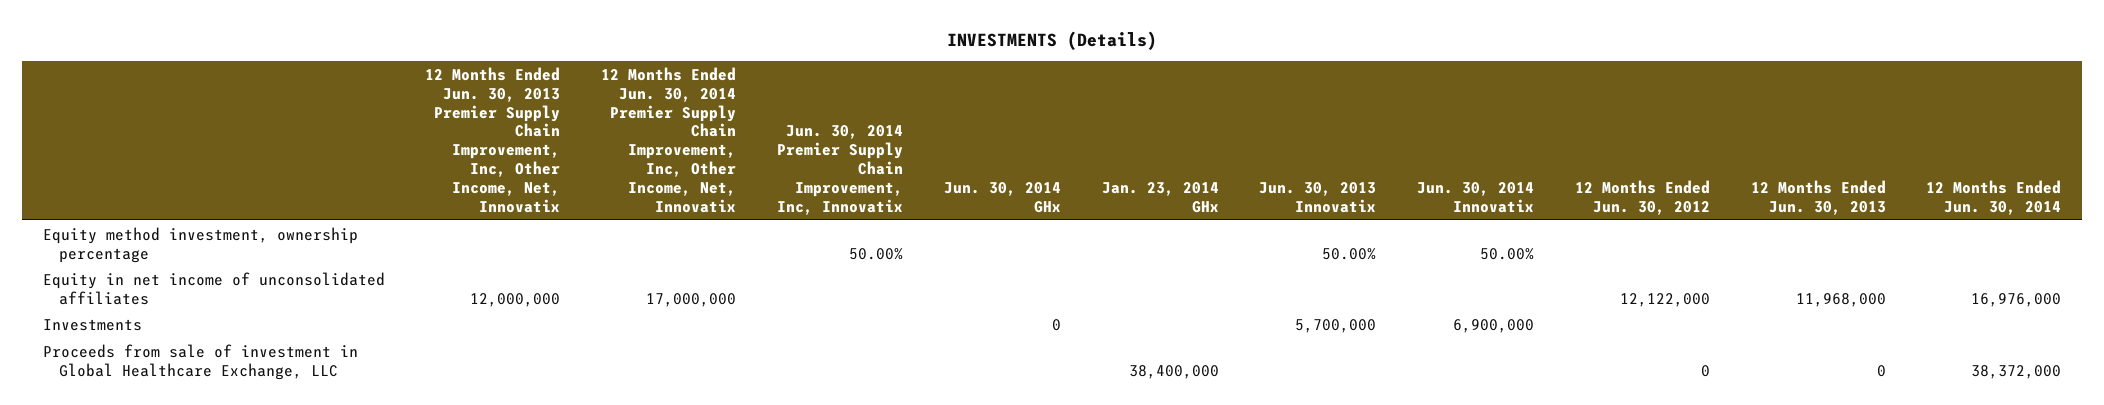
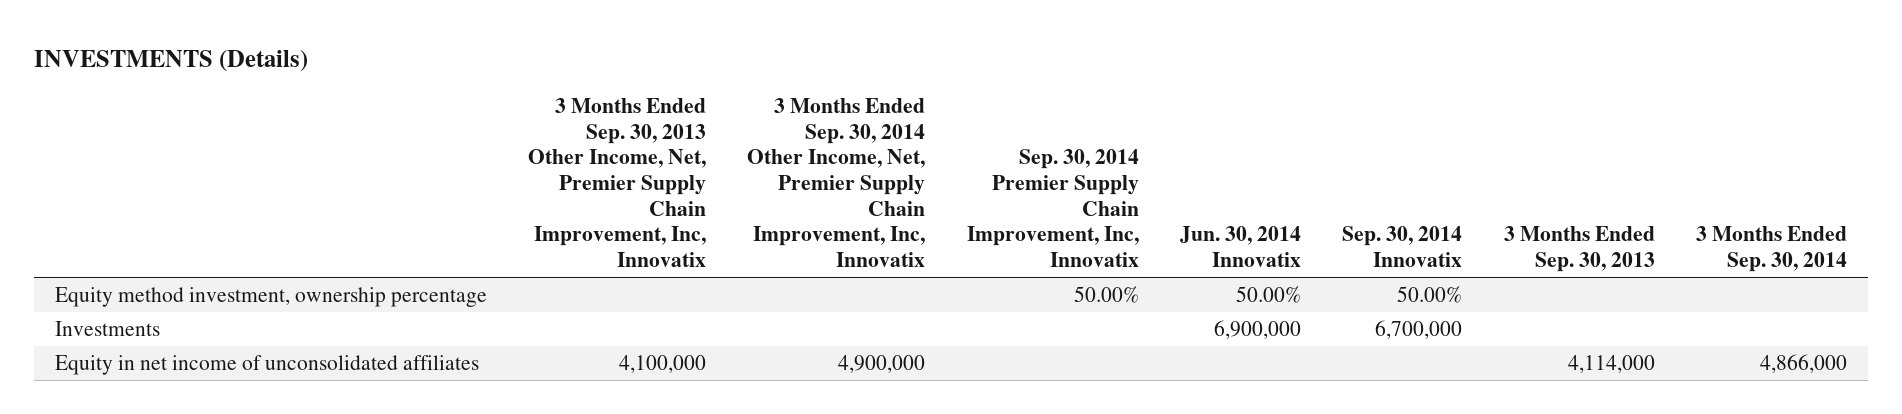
- | 12 Months Ended Jun. 30, 2013 Premier Supply Chain Improvement, Inc, Other Income, Net, Innovatix | 12 Months Ended Jun. 30, 2014 Premier Supply Chain Improvement, Inc, Other Income, Net, Innovatix | Jun. 30, 2014 Premier Supply Chain Improvement, Inc, Innovatix | Jun. 30, 2014 GHx | Jan. 23, 2014 GHx | Jun. 30, 2013 Innovatix | Jun. 30, 2014 Innovatix | 12 Months Ended Jun. 30, 2012 | 12 Months Ended Jun. 30, 2013 | 12 Months Ended Jun. 30, 2014
+ | 3 Months Ended Sep. 30, 2013 Other Income, Net, Premier Supply Chain Improvement, Inc, Innovatix | 3 Months Ended Sep. 30, 2014 Other Income, Net, Premier Supply Chain Improvement, Inc, Innovatix | Sep. 30, 2014 Premier Supply Chain Improvement, Inc, Innovatix | Jun. 30, 2014 Innovatix | Sep. 30, 2014 Innovatix | 3 Months Ended Sep. 30, 2013 | 3 Months Ended Sep. 30, 2014
- Proceeds from sale of investment in Global Healthcare Exchange, LLC | | | | | 38,400,000 | | | 0 | 0 | 38,372,000
moved down: Equity in net income of unconsolidated affiliates | 4,100,000 | 4,900,000 | | | | 4,114,000 | 4,866,000

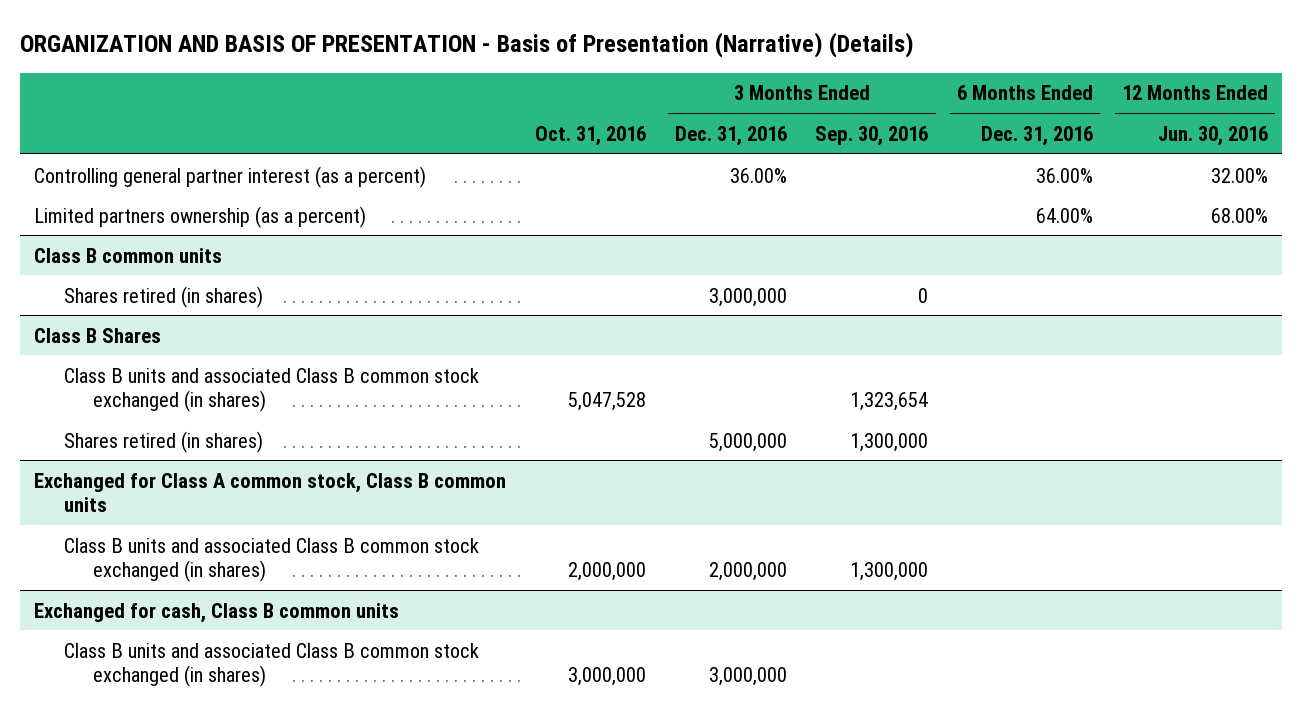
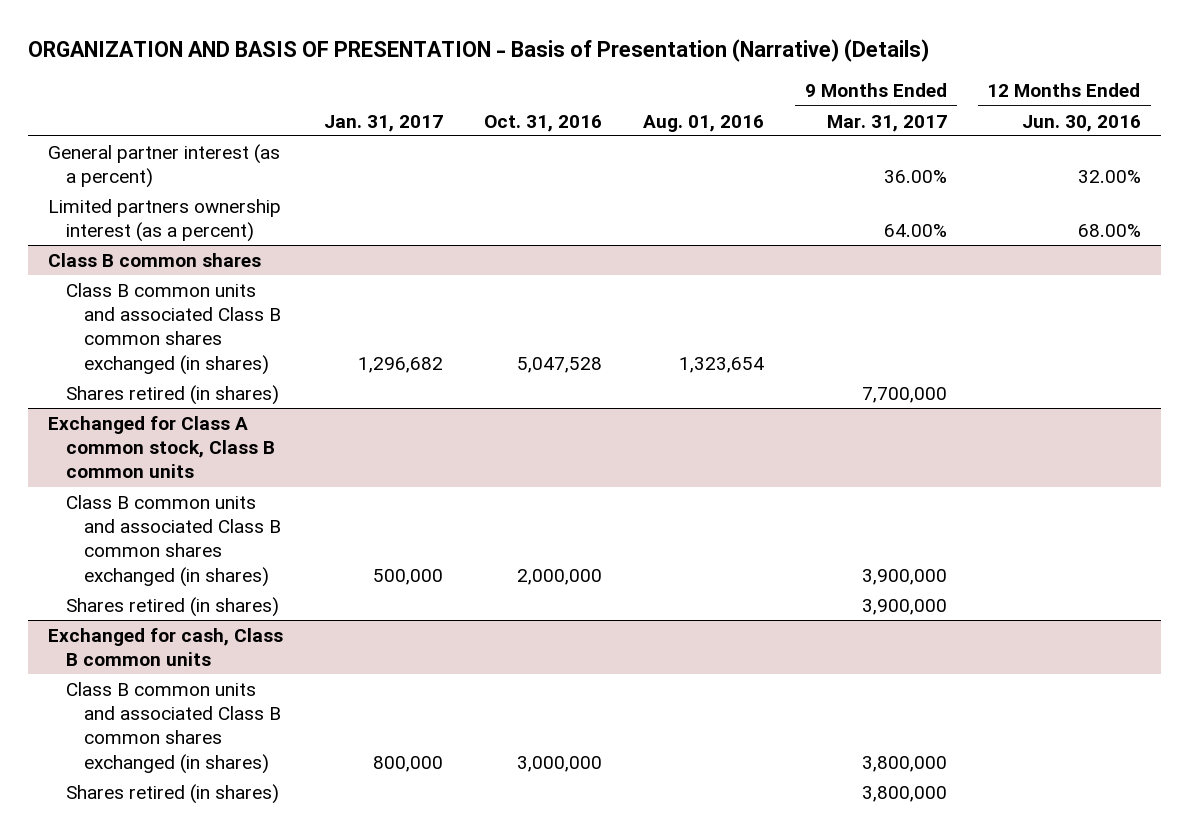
- | Oct. 31, 2016 | 3 Months Ended Dec. 31, 2016 | 3 Months Ended Sep. 30, 2016 | 6 Months Ended Dec. 31, 2016 | 12 Months Ended Jun. 30, 2016
+ | Jan. 31, 2017 | Oct. 31, 2016 | Aug. 01, 2016 | 9 Months Ended Mar. 31, 2017 | 12 Months Ended Jun. 30, 2016
- Controlling general partner interest (as a percent) | | 36.00% | | 36.00% | 32.00%
- Limited partners ownership (as a percent) | | | | 64.00% | 68.00%
- Class B common units
- Shares retired (in shares) | | 3,000,000 | 0 | |
- Class B Shares
- Class B units and associated Class B common stock exchanged (in shares) | 5,047,528 | | 1,323,654 | |
+ General partner interest (as a percent) | | | | 36.00% | 32.00%
+ Limited partners ownership interest (as a percent) | | | | 64.00% | 68.00%
+ Class B common shares
+ Class B common units and associated Class B common shares exchanged (in shares) | 1,296,682 | 5,047,528 | 1,323,654 | |
@ Exchanged for Class A common stock, Class B common units
- Class B units and associated Class B common stock exchanged (in shares) | 2,000,000 | 2,000,000 | 1,300,000 | |
+ Class B common units and associated Class B common shares exchanged (in shares) | 500,000 | 2,000,000 | | 3,900,000 |
+ Shares retired (in shares) | | | | 3,900,000 |
@ Exchanged for cash, Class B common units
- Class B units and associated Class B common stock exchanged (in shares) | 3,000,000 | 3,000,000 | | |
+ Class B common units and associated Class B common shares exchanged (in shares) | 800,000 | 3,000,000 | | 3,800,000 |
+ Shares retired (in shares) | | | | 3,800,000 |

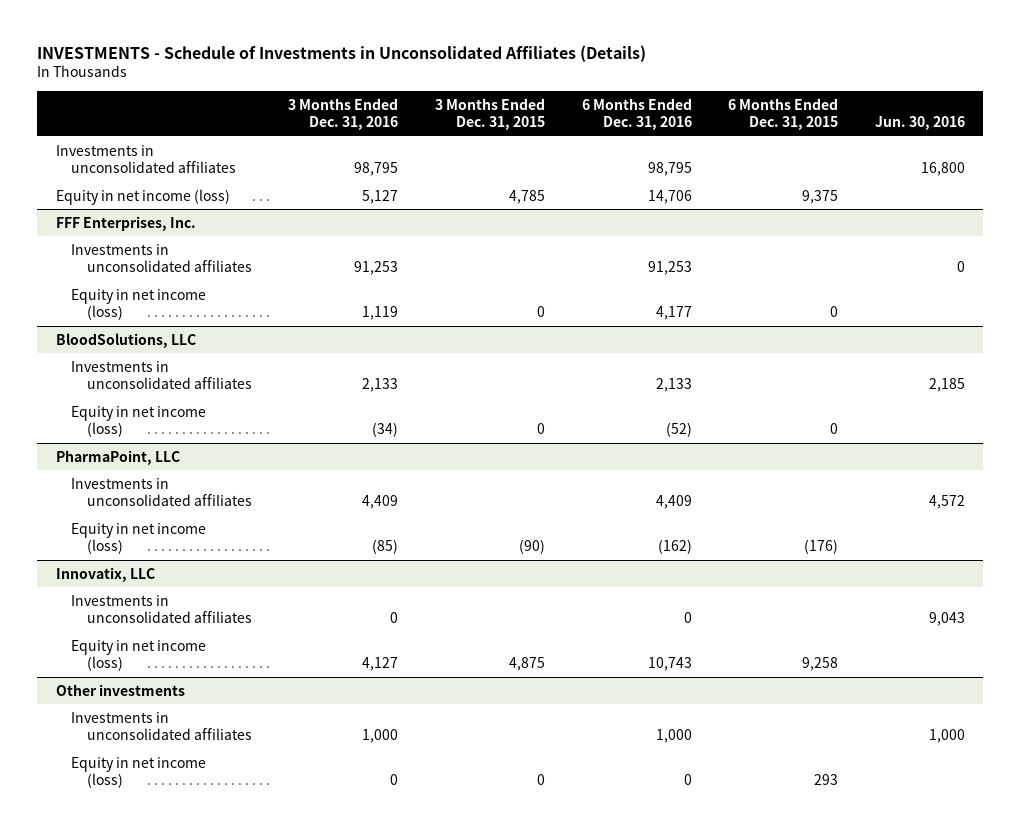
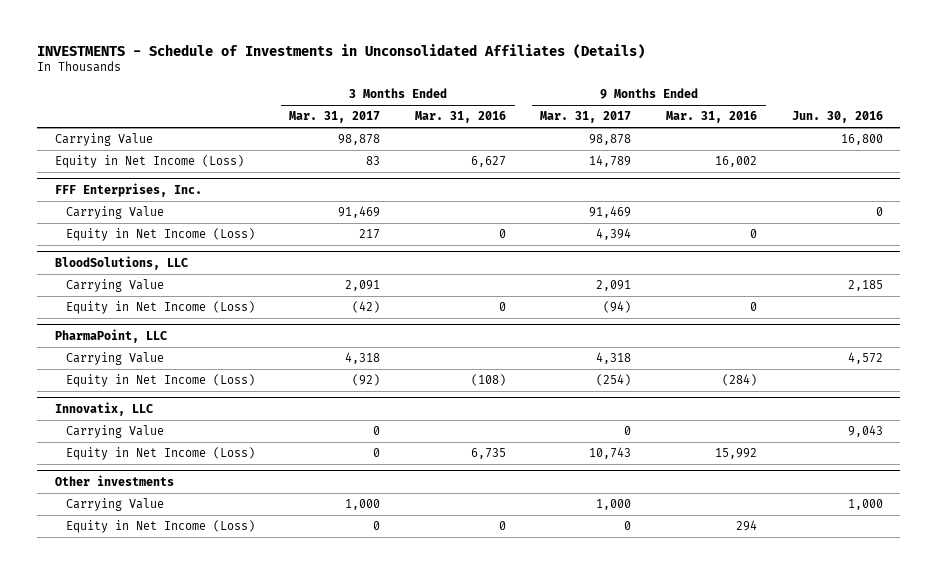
- | 3 Months Ended Dec. 31, 2016 | 3 Months Ended Dec. 31, 2015 | 6 Months Ended Dec. 31, 2016 | 6 Months Ended Dec. 31, 2015 | Jun. 30, 2016
+ | 3 Months Ended Mar. 31, 2017 | 3 Months Ended Mar. 31, 2016 | 9 Months Ended Mar. 31, 2017 | 9 Months Ended Mar. 31, 2016 | Jun. 30, 2016
- Investments in unconsolidated affiliates | 98,795 | | 98,795 | | 16,800
- Equity in net income (loss) | 5,127 | 4,785 | 14,706 | 9,375 |
+ Carrying Value | 98,878 | | 98,878 | | 16,800
+ Equity in Net Income (Loss) | 83 | 6,627 | 14,789 | 16,002 |
@ FFF Enterprises, Inc.
- Investments in unconsolidated affiliates | 91,253 | | 91,253 | | 0
- Equity in net income (loss) | 1,119 | 0 | 4,177 | 0 |
+ Carrying Value | 91,469 | | 91,469 | | 0
+ Equity in Net Income (Loss) | 217 | 0 | 4,394 | 0 |
@ BloodSolutions, LLC
- Investments in unconsolidated affiliates | 2,133 | | 2,133 | | 2,185
- Equity in net income (loss) | (34) | 0 | (52) | 0 |
+ Carrying Value | 2,091 | | 2,091 | | 2,185
+ Equity in Net Income (Loss) | (42) | 0 | (94) | 0 |
@ PharmaPoint, LLC
- Investments in unconsolidated affiliates | 4,409 | | 4,409 | | 4,572
- Equity in net income (loss) | (85) | (90) | (162) | (176) |
+ Carrying Value | 4,318 | | 4,318 | | 4,572
+ Equity in Net Income (Loss) | (92) | (108) | (254) | (284) |
@ Innovatix, LLC
- Investments in unconsolidated affiliates | 0 | | 0 | | 9,043
- Equity in net income (loss) | 4,127 | 4,875 | 10,743 | 9,258 |
+ Carrying Value | 0 | | 0 | | 9,043
+ Equity in Net Income (Loss) | 0 | 6,735 | 10,743 | 15,992 |
@ Other investments
- Investments in unconsolidated affiliates | 1,000 | | 1,000 | | 1,000
- Equity in net income (loss) | 0 | 0 | 0 | 293 |
+ Carrying Value | 1,000 | | 1,000 | | 1,000
+ Equity in Net Income (Loss) | 0 | 0 | 0 | 294 |

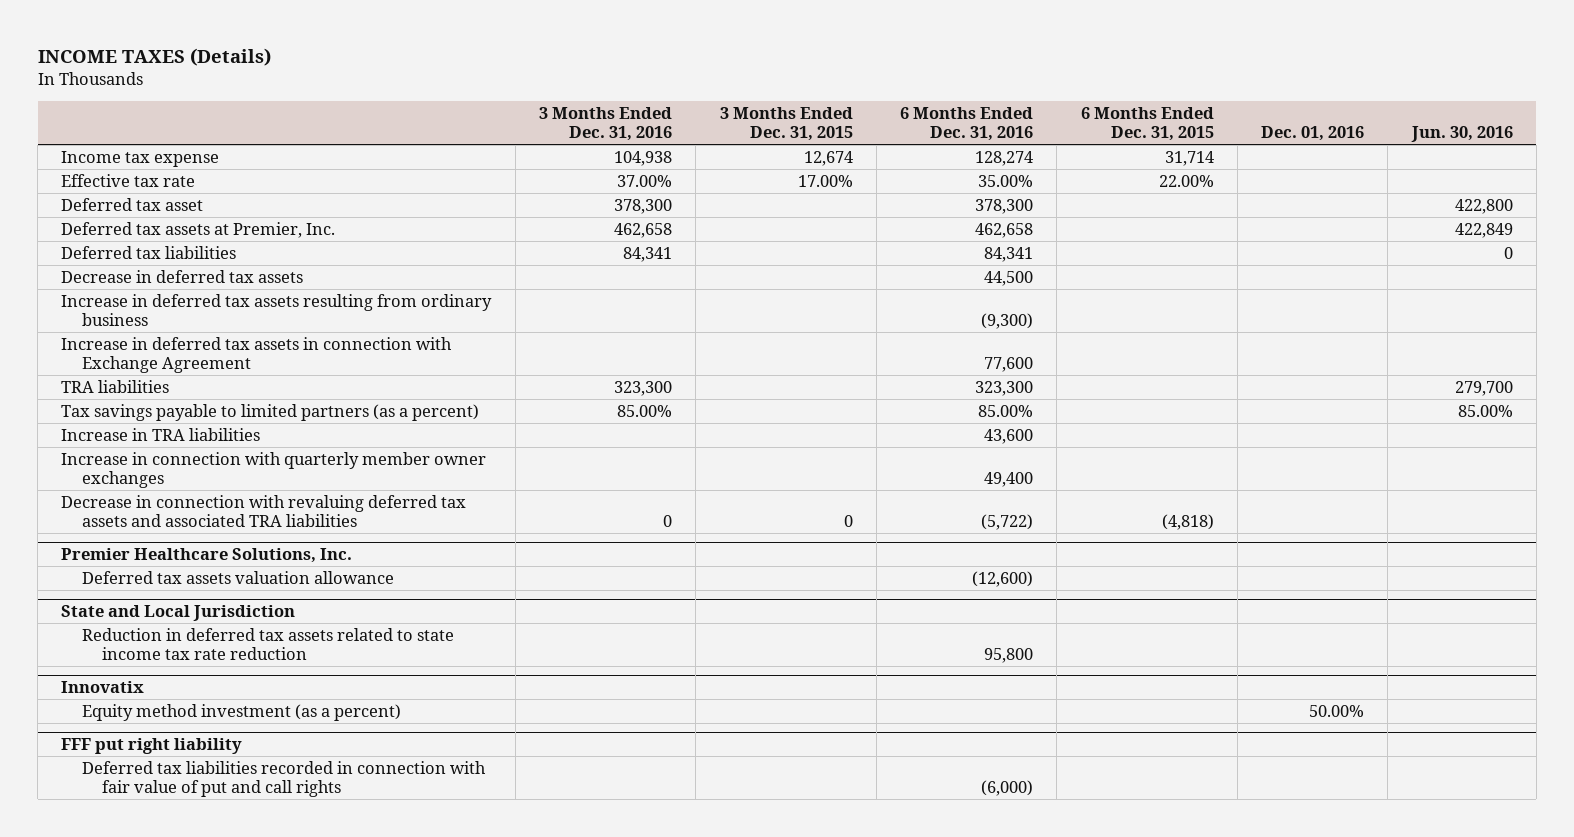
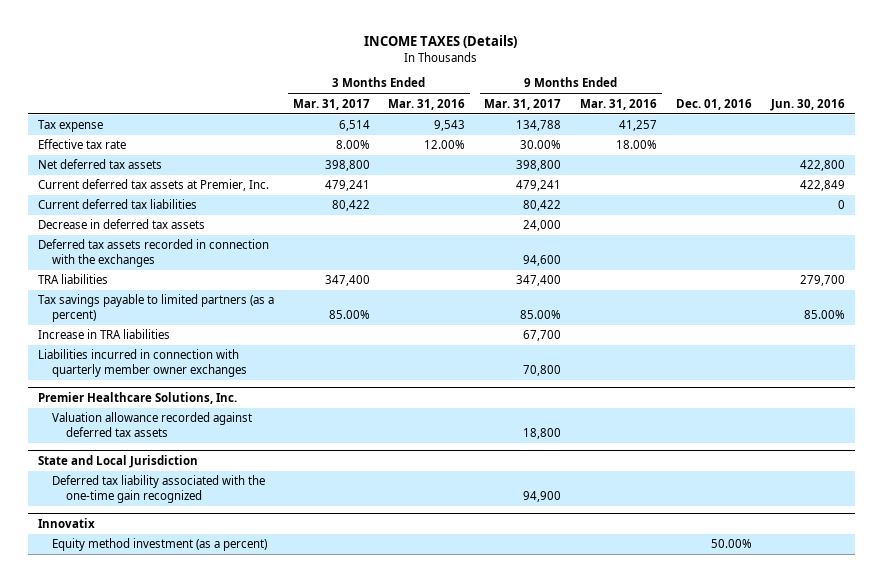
- | 3 Months Ended Dec. 31, 2016 | 3 Months Ended Dec. 31, 2015 | 6 Months Ended Dec. 31, 2016 | 6 Months Ended Dec. 31, 2015 | Dec. 01, 2016 | Jun. 30, 2016
+ | 3 Months Ended Mar. 31, 2017 | 3 Months Ended Mar. 31, 2016 | 9 Months Ended Mar. 31, 2017 | 9 Months Ended Mar. 31, 2016 | Dec. 01, 2016 | Jun. 30, 2016
- Income tax expense | 104,938 | 12,674 | 128,274 | 31,714 | |
+ Tax expense | 6,514 | 9,543 | 134,788 | 41,257 | |
- Deferred tax asset | 378,300 | | 378,300 | | | 422,800
- Deferred tax assets at Premier, Inc. | 462,658 | | 462,658 | | | 422,849
- Deferred tax liabilities | 84,341 | | 84,341 | | | 0
+ Net deferred tax assets | 398,800 | | 398,800 | | | 422,800
+ Current deferred tax assets at Premier, Inc. | 479,241 | | 479,241 | | | 422,849
+ Current deferred tax liabilities | 80,422 | | 80,422 | | | 0
- Increase in deferred tax assets resulting from ordinary business | | | (9,300) | | |
- Increase in deferred tax assets in connection with Exchange Agreement | | | 77,600 | | |
+ Deferred tax assets recorded in connection with the exchanges | | | 94,600 | | |
- Increase in connection with quarterly member owner exchanges | | | 49,400 | | |
- Decrease in connection with revaluing deferred tax assets and associated TRA liabilities | 0 | 0 | (5,722) | (4,818) | |
+ Liabilities incurred in connection with quarterly member owner exchanges | | | 70,800 | | |
@ Premier Healthcare Solutions, Inc.
- Deferred tax assets valuation allowance | | | (12,600) | | |
+ Valuation allowance recorded against deferred tax assets | | | 18,800 | | |
@ State and Local Jurisdiction
- Reduction in deferred tax assets related to state income tax rate reduction | | | 95,800 | | |
+ Deferred tax liability associated with the one-time gain recognized | | | 94,900 | | |
- FFF put right liability
- Deferred tax liabilities recorded in connection with fair value of put and call rights | | | (6,000) | | |

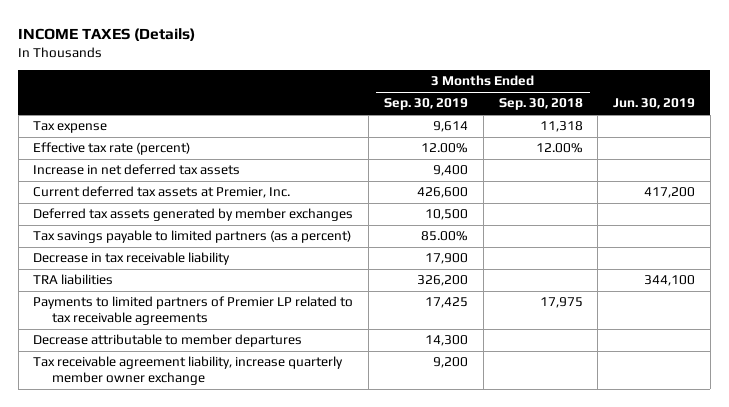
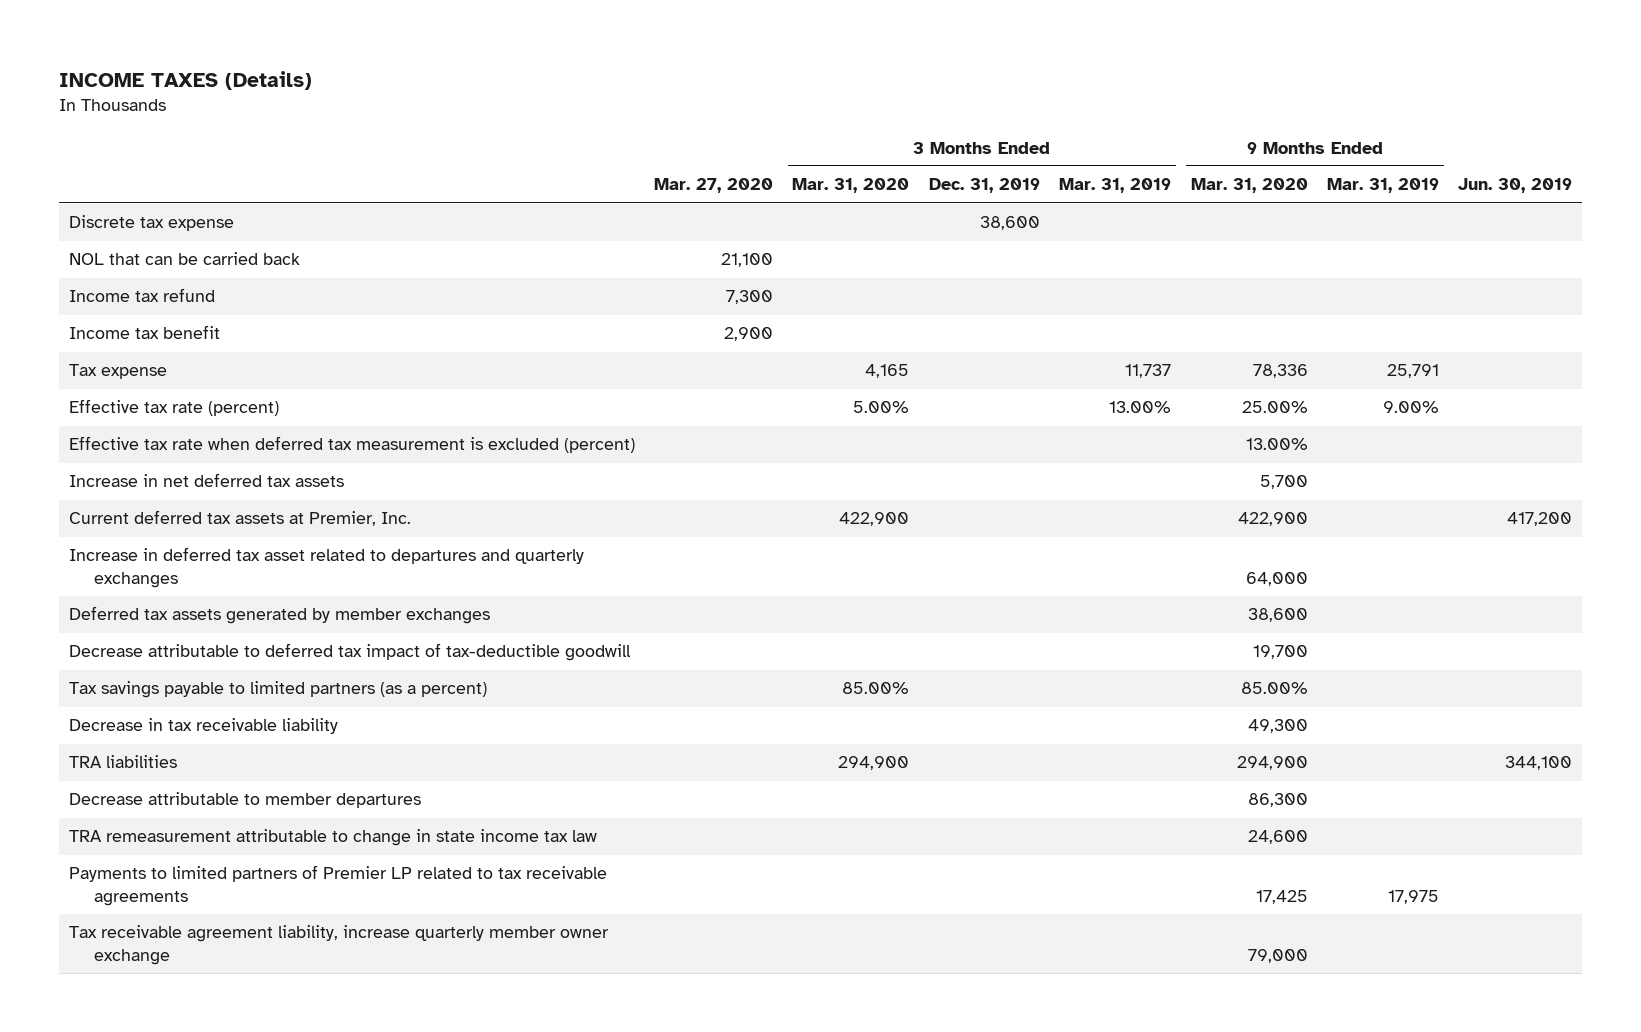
- | 3 Months Ended Sep. 30, 2019 | 3 Months Ended Sep. 30, 2018 | Jun. 30, 2019
+ | Mar. 27, 2020 | 3 Months Ended Mar. 31, 2020 | 3 Months Ended Dec. 31, 2019 | 3 Months Ended Mar. 31, 2019 | 9 Months Ended Mar. 31, 2020 | 9 Months Ended Mar. 31, 2019 | Jun. 30, 2019
+ Discrete tax expense | | | 38,600 | | | |
+ NOL that can be carried back | 21,100 | | | | | |
+ Income tax refund | 7,300 | | | | | |
+ Income tax benefit | 2,900 | | | | | |
+ Effective tax rate when deferred tax measurement is excluded (percent) | | | | | 13.00% | |
+ Increase in deferred tax asset related to departures and quarterly exchanges | | | | | 64,000 | |
+ Decrease attributable to deferred tax impact of tax-deductible goodwill | | | | | 19,700 | |
+ TRA remeasurement attributable to change in state income tax law | | | | | 24,600 | |
moved down: Payments to limited partners of Premier LP related to tax receivable agreements | | | | | 17,425 | 17,975 |

